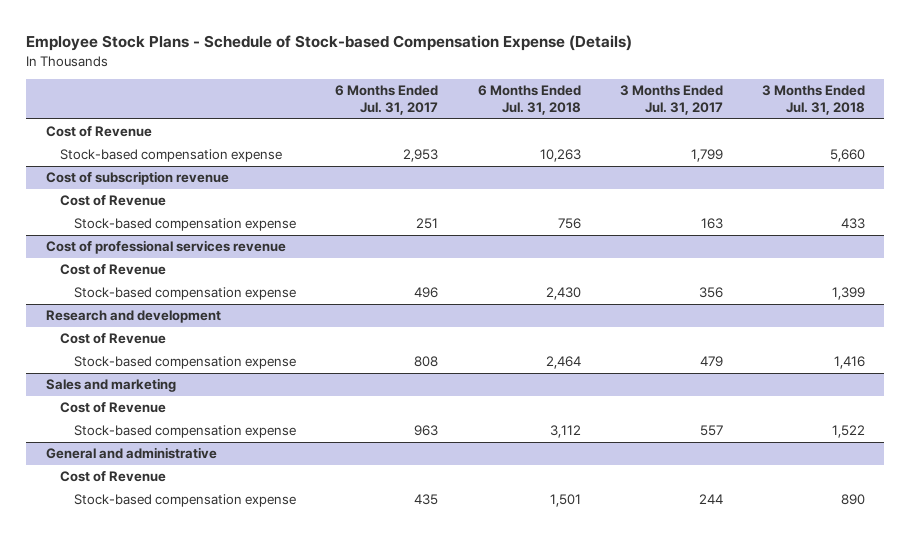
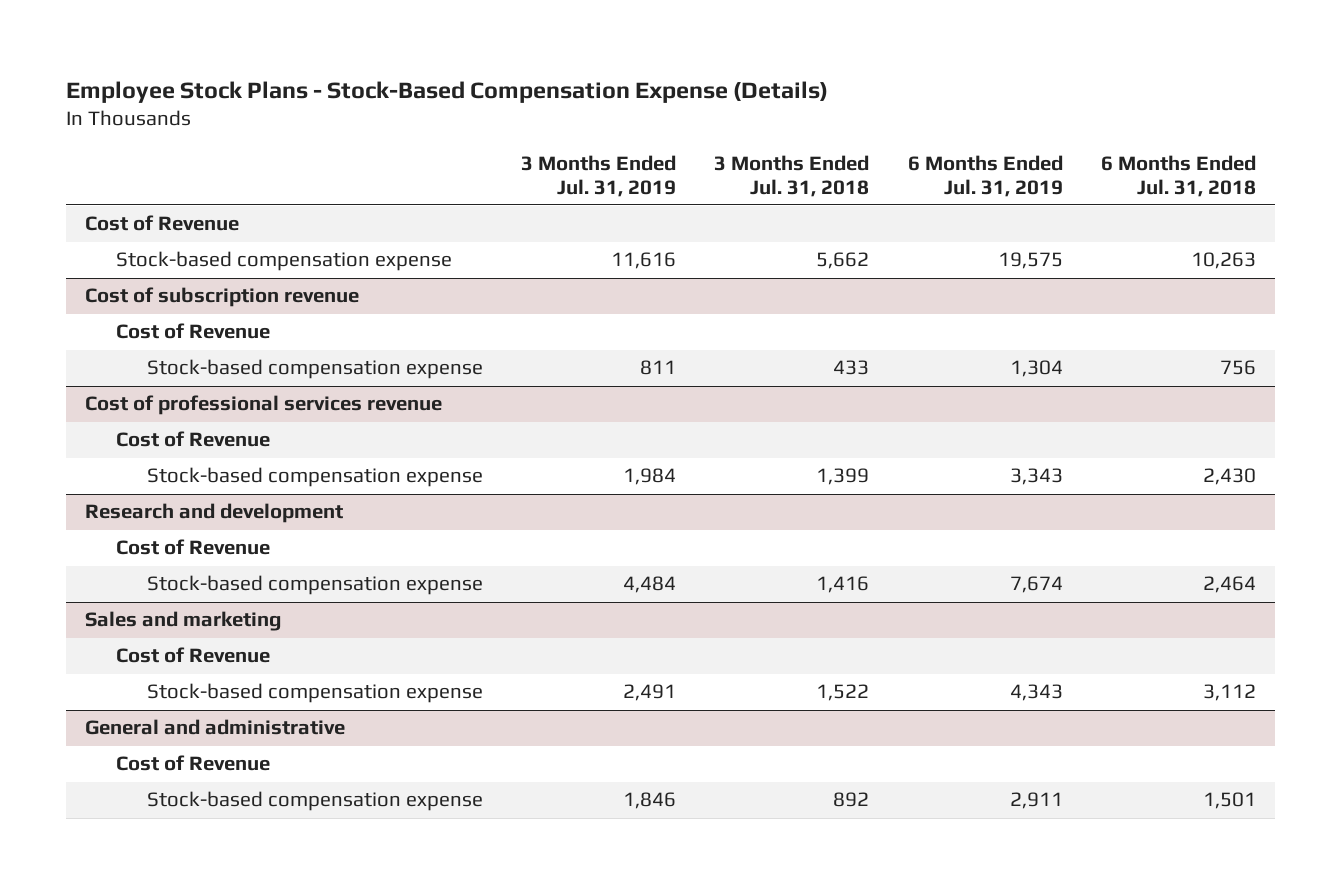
- Employee Stock Plans - Schedule of Stock-based Compensation Expense (Details)
+ Employee Stock Plans - Stock-Based Compensation Expense (Details)
- | 6 Months Ended Jul. 31, 2017 | 6 Months Ended Jul. 31, 2018 | 3 Months Ended Jul. 31, 2017 | 3 Months Ended Jul. 31, 2018
+ | 3 Months Ended Jul. 31, 2019 | 3 Months Ended Jul. 31, 2018 | 6 Months Ended Jul. 31, 2019 | 6 Months Ended Jul. 31, 2018
- Stock-based compensation expense | 2,953 | 10,263 | 1,799 | 5,660
+ Stock-based compensation expense | 11,616 | 5,662 | 19,575 | 10,263
@ General and administrative
- Stock-based compensation expense | 435 | 1,501 | 244 | 890
+ Stock-based compensation expense | 1,846 | 892 | 2,911 | 1,501

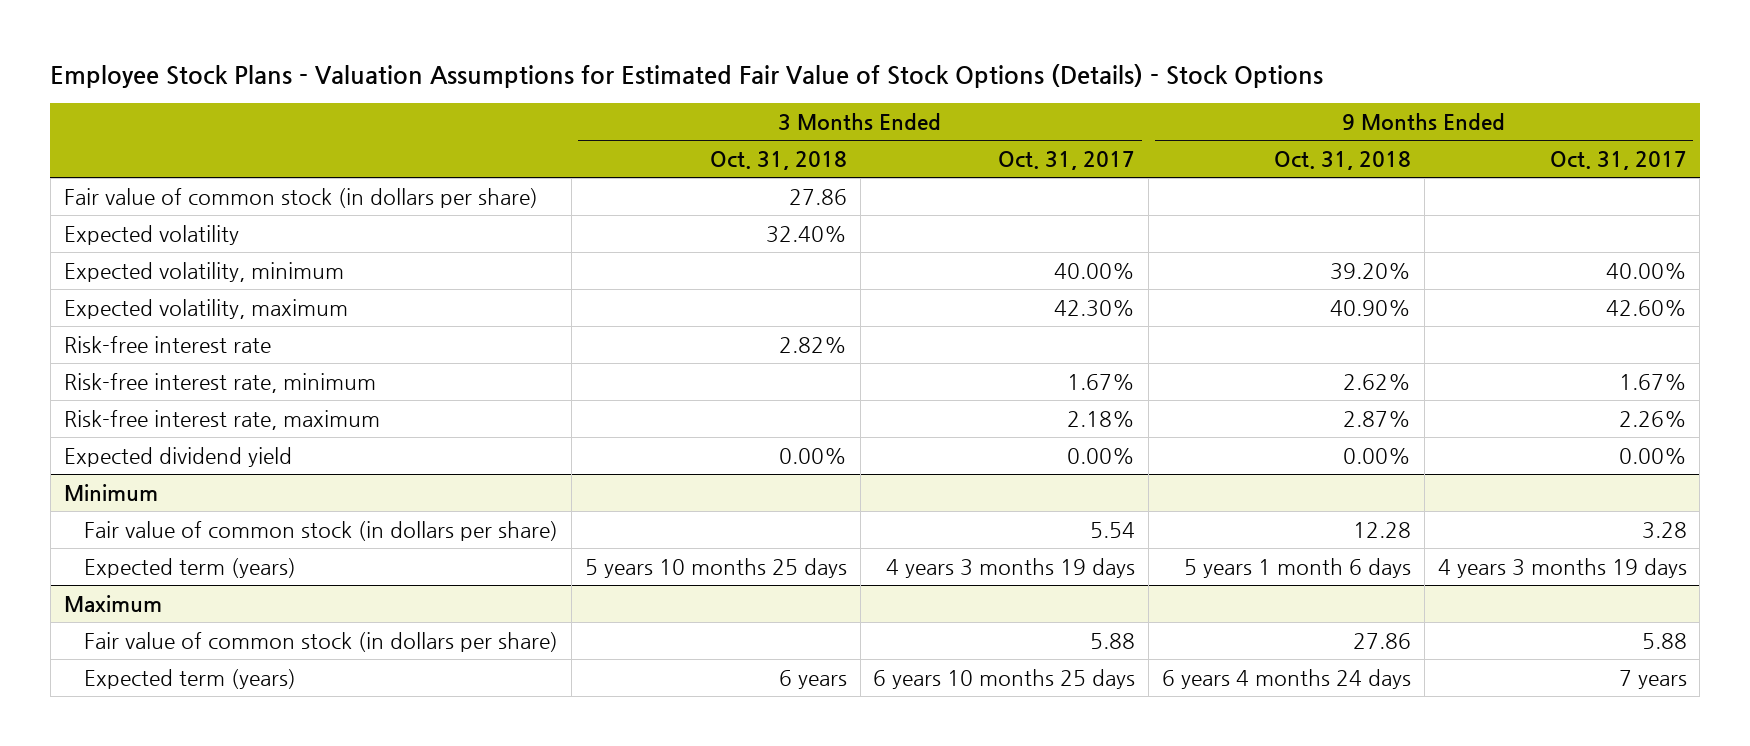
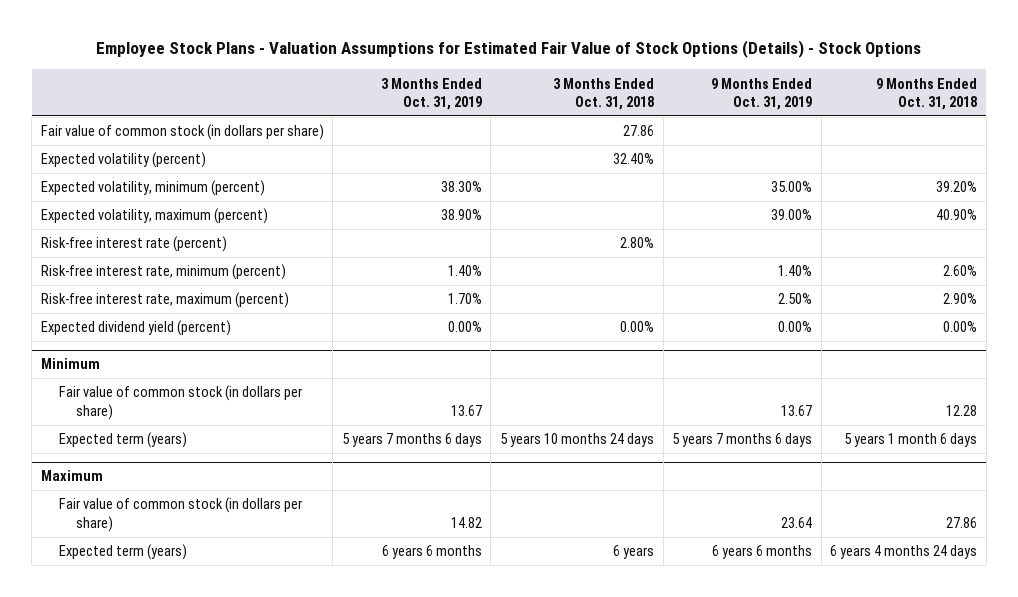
- | 3 Months Ended Oct. 31, 2018 | 3 Months Ended Oct. 31, 2017 | 9 Months Ended Oct. 31, 2018 | 9 Months Ended Oct. 31, 2017
+ | 3 Months Ended Oct. 31, 2019 | 3 Months Ended Oct. 31, 2018 | 9 Months Ended Oct. 31, 2019 | 9 Months Ended Oct. 31, 2018
- Expected volatility | 32.40% | | |
- Expected volatility, minimum | | 40.00% | 39.20% | 40.00%
- Expected volatility, maximum | | 42.30% | 40.90% | 42.60%
- Risk-free interest rate | 2.82% | | |
- Risk-free interest rate, minimum | | 1.67% | 2.62% | 1.67%
- Risk-free interest rate, maximum | | 2.18% | 2.87% | 2.26%
- Expected dividend yield | 0.00% | 0.00% | 0.00% | 0.00%
+ Expected volatility (percent) | | 32.40% | |
+ Expected volatility, minimum (percent) | 38.30% | | 35.00% | 39.20%
+ Expected volatility, maximum (percent) | 38.90% | | 39.00% | 40.90%
+ Risk-free interest rate (percent) | | 2.80% | |
+ Risk-free interest rate, minimum (percent) | 1.40% | | 1.40% | 2.60%
+ Risk-free interest rate, maximum (percent) | 1.70% | | 2.50% | 2.90%
+ Expected dividend yield (percent) | 0.00% | 0.00% | 0.00% | 0.00%
@ Minimum
- Expected term (years) | 5 years 10 months 25 days | 4 years 3 months 19 days | 5 years 1 month 6 days | 4 years 3 months 19 days
+ Expected term (years) | 5 years 7 months 6 days | 5 years 10 months 24 days | 5 years 7 months 6 days | 5 years 1 month 6 days

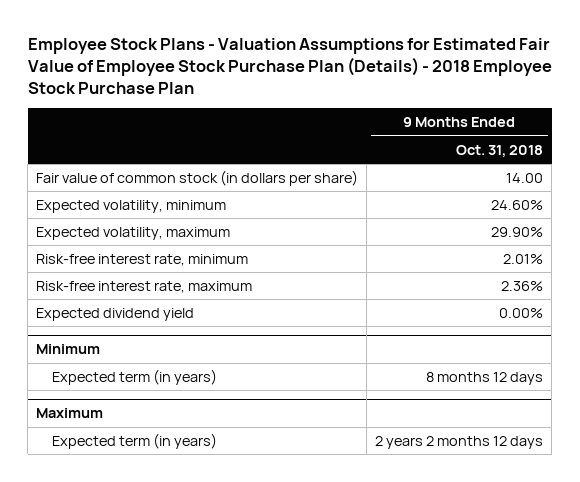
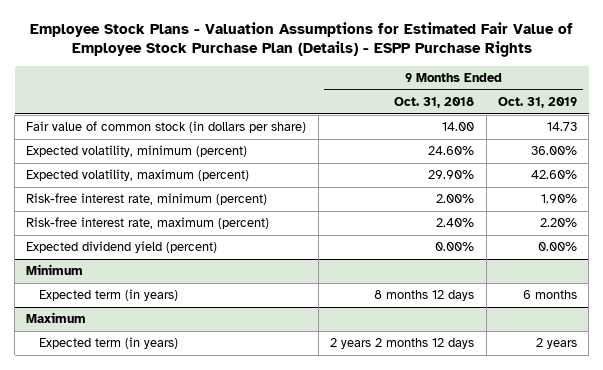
- Employee Stock Plans - Valuation Assumptions for Estimated Fair Value of Employee Stock Purchase Plan (Details) - 2018 Employee Stock Purchase Plan
+ Employee Stock Plans - Valuation Assumptions for Estimated Fair Value of Employee Stock Purchase Plan (Details) - ESPP Purchase Rights
- | 9 Months Ended Oct. 31, 2018
+ | 9 Months Ended Oct. 31, 2018 | 9 Months Ended Oct. 31, 2019
- Expected volatility, minimum | 24.60%
- Expected volatility, maximum | 29.90%
- Risk-free interest rate, minimum | 2.01%
- Risk-free interest rate, maximum | 2.36%
- Expected dividend yield | 0.00%
+ Expected volatility, minimum (percent) | 24.60% | 36.00%
+ Expected volatility, maximum (percent) | 29.90% | 42.60%
+ Risk-free interest rate, minimum (percent) | 2.00% | 1.90%
+ Risk-free interest rate, maximum (percent) | 2.40% | 2.20%
+ Expected dividend yield (percent) | 0.00% | 0.00%

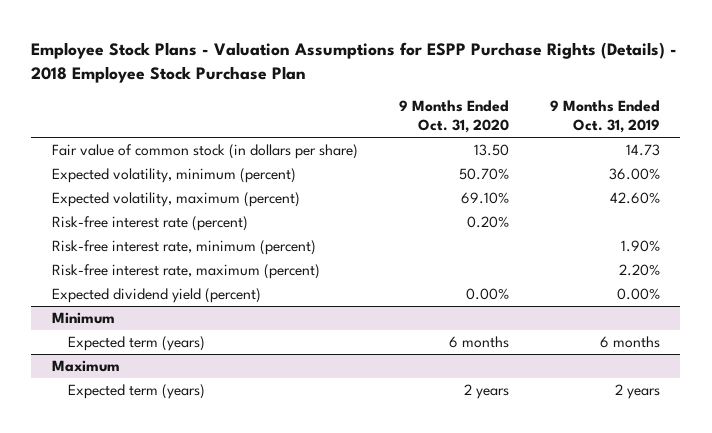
- Employee Stock Plans - Valuation Assumptions for Estimated Fair Value of Employee Stock Purchase Plan (Details) - ESPP Purchase Rights
+ Employee Stock Plans - Valuation Assumptions for ESPP Purchase Rights (Details) - 2018 Employee Stock Purchase Plan
- | 9 Months Ended Oct. 31, 2018 | 9 Months Ended Oct. 31, 2019
+ | 9 Months Ended Oct. 31, 2020 | 9 Months Ended Oct. 31, 2019
+ Risk-free interest rate (percent) | 0.20% |
@ Minimum
- Expected term (in years) | 8 months 12 days | 6 months
+ Expected term (years) | 6 months | 6 months
@ Maximum
- Expected term (in years) | 2 years 2 months 12 days | 2 years
+ Expected term (years) | 2 years | 2 years

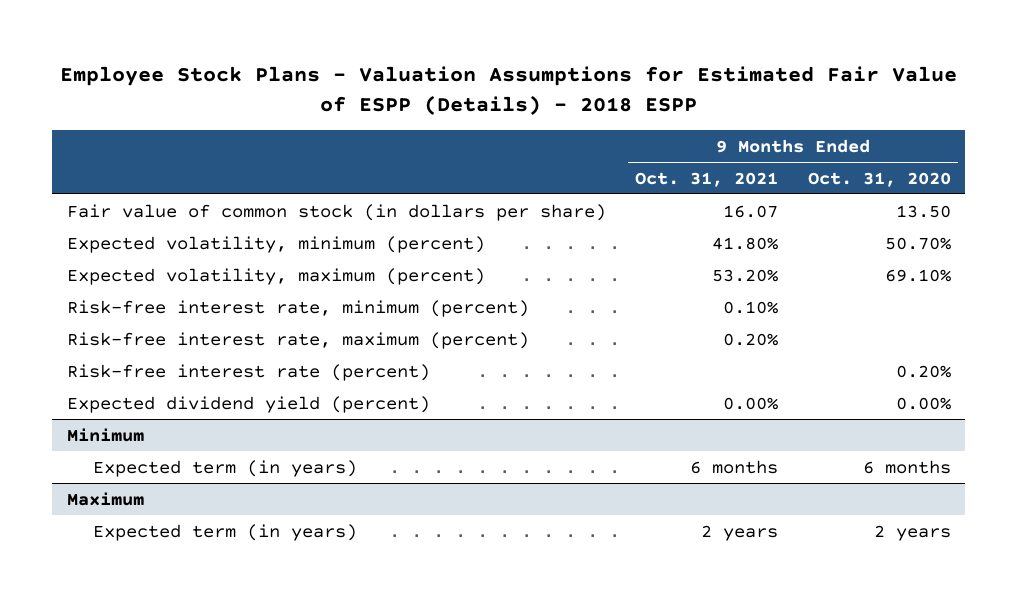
- Employee Stock Plans - Valuation Assumptions for ESPP Purchase Rights (Details) - 2018 Employee Stock Purchase Plan
+ Employee Stock Plans - Valuation Assumptions for Estimated Fair Value of ESPP (Details) - 2018 ESPP
- | 9 Months Ended Oct. 31, 2020 | 9 Months Ended Oct. 31, 2019
+ | 9 Months Ended Oct. 31, 2021 | 9 Months Ended Oct. 31, 2020
moved down: Risk-free interest rate (percent) | | 0.20%
@ Minimum
- Expected term (years) | 6 months | 6 months
+ Expected term (in years) | 6 months | 6 months
@ Maximum
- Expected term (years) | 2 years | 2 years
+ Expected term (in years) | 2 years | 2 years

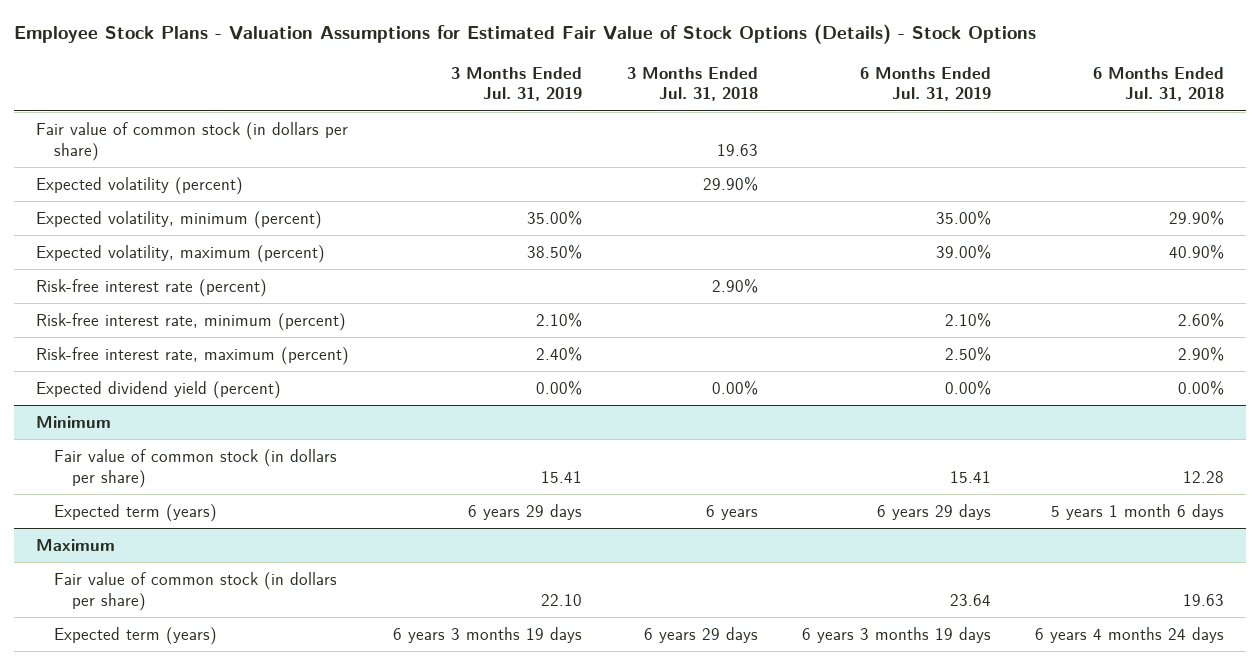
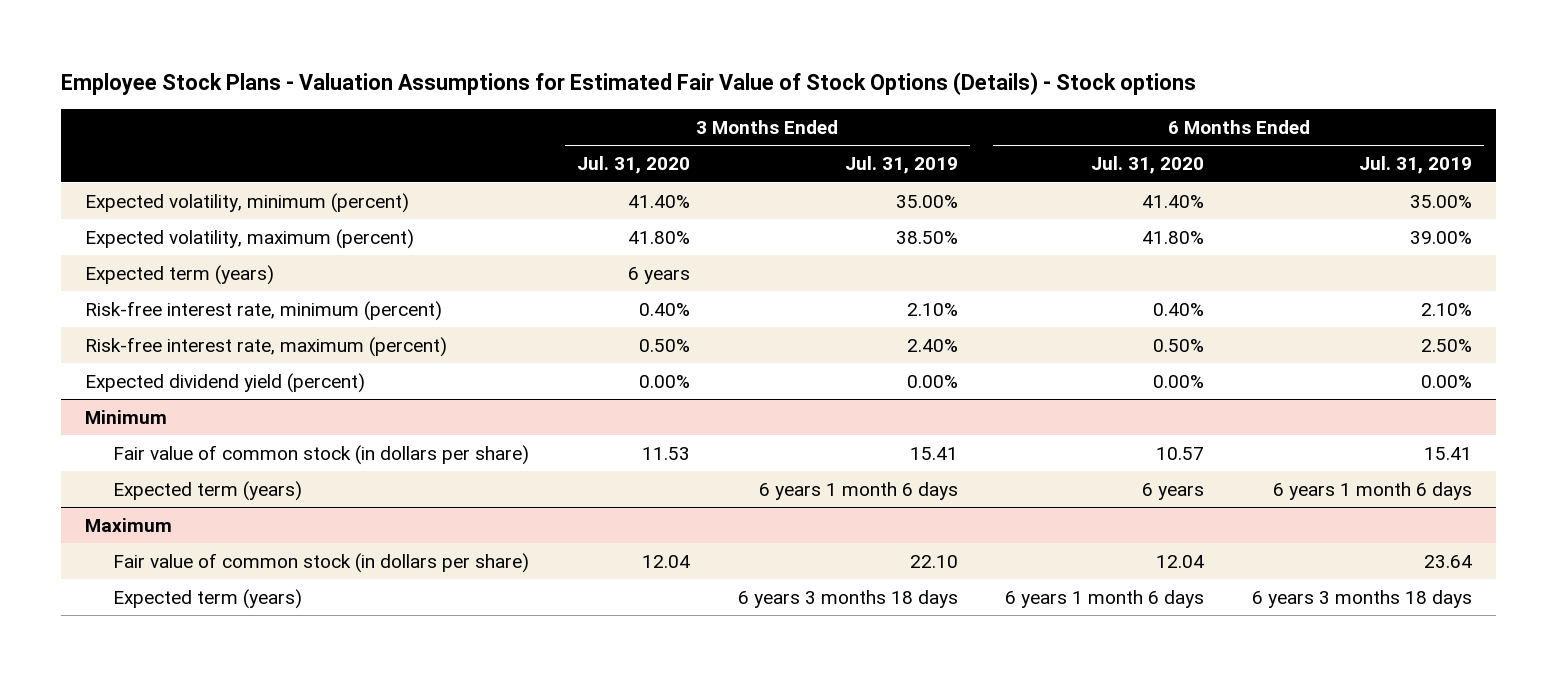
- Employee Stock Plans - Valuation Assumptions for Estimated Fair Value of Stock Options (Details) - Stock Options
+ Employee Stock Plans - Valuation Assumptions for Estimated Fair Value of Stock Options (Details) - Stock options
- | 3 Months Ended Jul. 31, 2019 | 3 Months Ended Jul. 31, 2018 | 6 Months Ended Jul. 31, 2019 | 6 Months Ended Jul. 31, 2018
+ | 3 Months Ended Jul. 31, 2020 | 3 Months Ended Jul. 31, 2019 | 6 Months Ended Jul. 31, 2020 | 6 Months Ended Jul. 31, 2019
- Fair value of common stock (in dollars per share) | | 19.63 | |
- Expected volatility (percent) | | 29.90% | |
- Risk-free interest rate (percent) | | 2.90% | |
+ Expected term (years) | 6 years | | |
@ Minimum
- Expected term (years) | 6 years 29 days | 6 years | 6 years 29 days | 5 years 1 month 6 days
+ Expected term (years) | | 6 years 1 month 6 days | 6 years | 6 years 1 month 6 days
@ Maximum
- Expected term (years) | 6 years 3 months 19 days | 6 years 29 days | 6 years 3 months 19 days | 6 years 4 months 24 days
+ Expected term (years) | | 6 years 3 months 18 days | 6 years 1 month 6 days | 6 years 3 months 18 days

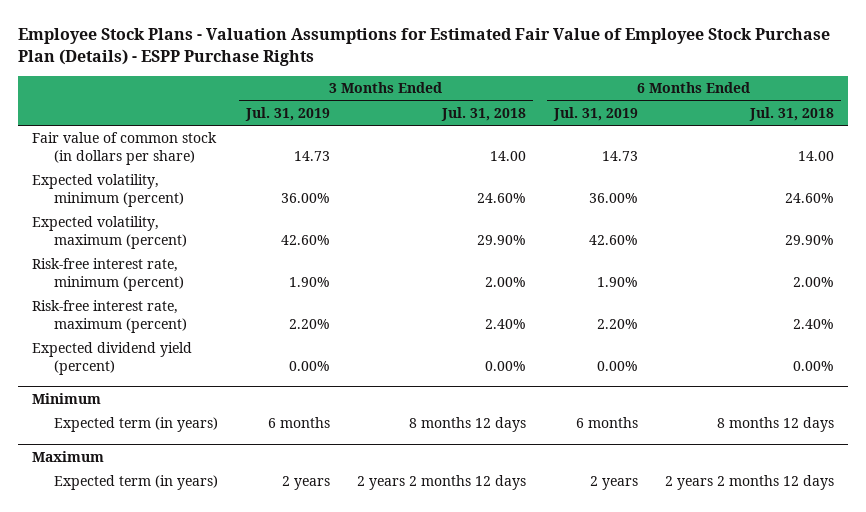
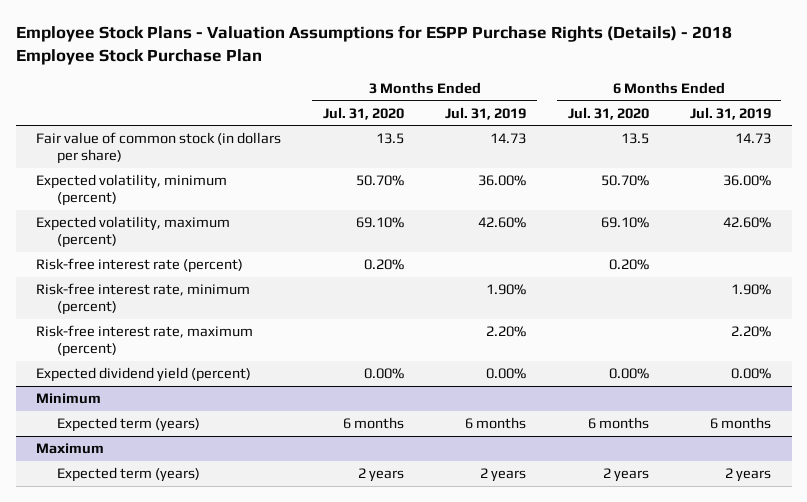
- Employee Stock Plans - Valuation Assumptions for Estimated Fair Value of Employee Stock Purchase Plan (Details) - ESPP Purchase Rights
+ Employee Stock Plans - Valuation Assumptions for ESPP Purchase Rights (Details) - 2018 Employee Stock Purchase Plan
- | 3 Months Ended Jul. 31, 2019 | 3 Months Ended Jul. 31, 2018 | 6 Months Ended Jul. 31, 2019 | 6 Months Ended Jul. 31, 2018
+ | 3 Months Ended Jul. 31, 2020 | 3 Months Ended Jul. 31, 2019 | 6 Months Ended Jul. 31, 2020 | 6 Months Ended Jul. 31, 2019
+ Risk-free interest rate (percent) | 0.20% | | 0.20% |
@ Minimum
- Expected term (in years) | 6 months | 8 months 12 days | 6 months | 8 months 12 days
+ Expected term (years) | 6 months | 6 months | 6 months | 6 months
@ Maximum
- Expected term (in years) | 2 years | 2 years 2 months 12 days | 2 years | 2 years 2 months 12 days
+ Expected term (years) | 2 years | 2 years | 2 years | 2 years

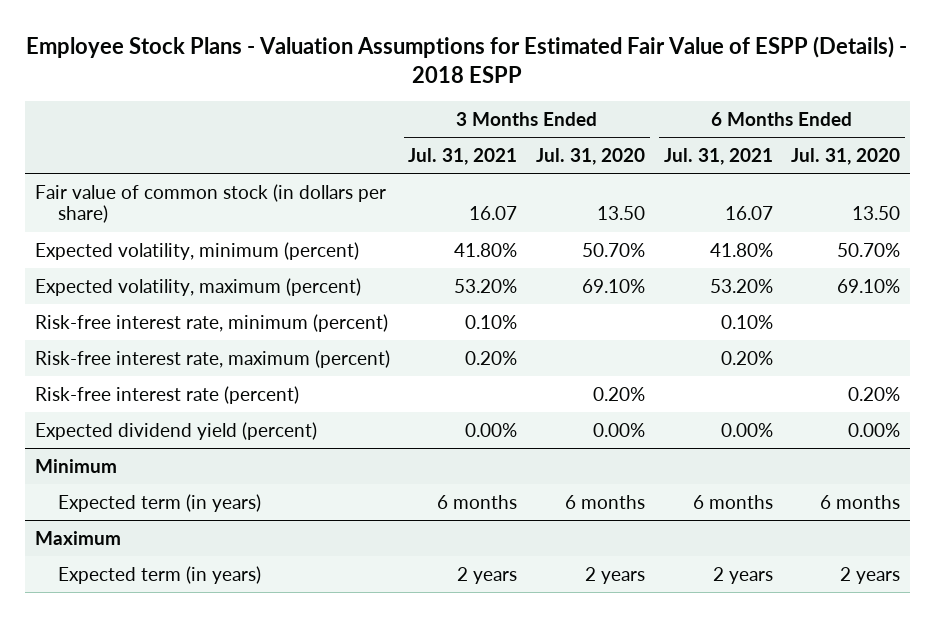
- Employee Stock Plans - Valuation Assumptions for ESPP Purchase Rights (Details) - 2018 Employee Stock Purchase Plan
+ Employee Stock Plans - Valuation Assumptions for Estimated Fair Value of ESPP (Details) - 2018 ESPP
- | 3 Months Ended Jul. 31, 2020 | 3 Months Ended Jul. 31, 2019 | 6 Months Ended Jul. 31, 2020 | 6 Months Ended Jul. 31, 2019
+ | 3 Months Ended Jul. 31, 2021 | 3 Months Ended Jul. 31, 2020 | 6 Months Ended Jul. 31, 2021 | 6 Months Ended Jul. 31, 2020
- Fair value of common stock (in dollars per share) | 13.5 | 14.73 | 13.5 | 14.73
+ Fair value of common stock (in dollars per share) | 16.07 | 13.50 | 16.07 | 13.50
moved down: Risk-free interest rate (percent) | | 0.20% | | 0.20%
@ Minimum
- Expected term (years) | 6 months | 6 months | 6 months | 6 months
+ Expected term (in years) | 6 months | 6 months | 6 months | 6 months
@ Maximum
- Expected term (years) | 2 years | 2 years | 2 years | 2 years
+ Expected term (in years) | 2 years | 2 years | 2 years | 2 years

